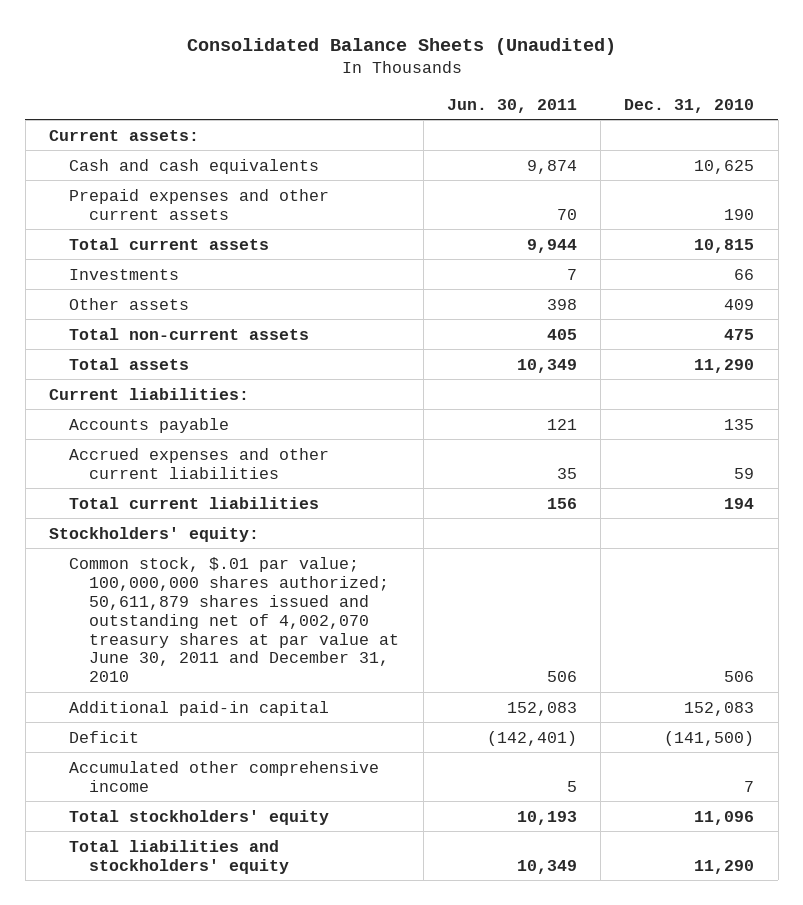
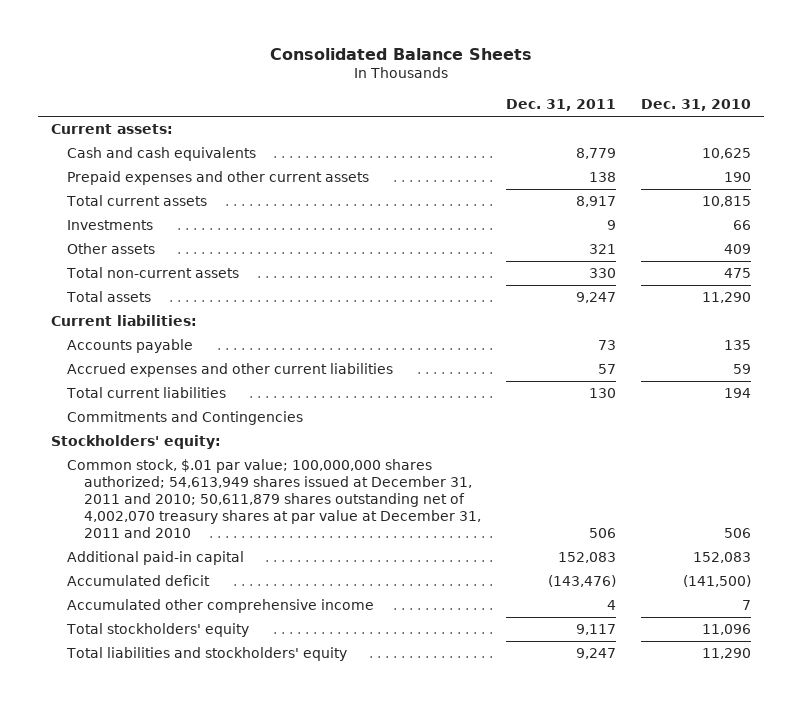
- Consolidated Balance Sheets (Unaudited)
+ Consolidated Balance Sheets
- | Jun. 30, 2011 | Dec. 31, 2010
+ | Dec. 31, 2011 | Dec. 31, 2010
+ Commitments and Contingencies
- Common stock, $.01 par value; 100,000,000 shares authorized; 50,611,879 shares issued and outstanding net of 4,002,070 treasury shares at par value at June 30, 2011 and December 31, 2010 | 506 | 506
+ Common stock, $.01 par value; 100,000,000 shares authorized; 54,613,949 shares issued at December 31, 2011 and 2010; 50,611,879 shares outstanding net of 4,002,070 treasury shares at par value at December 31, 2011 and 2010 | 506 | 506
- Deficit | (142,401) | (141,500)
+ Accumulated deficit | (143,476) | (141,500)

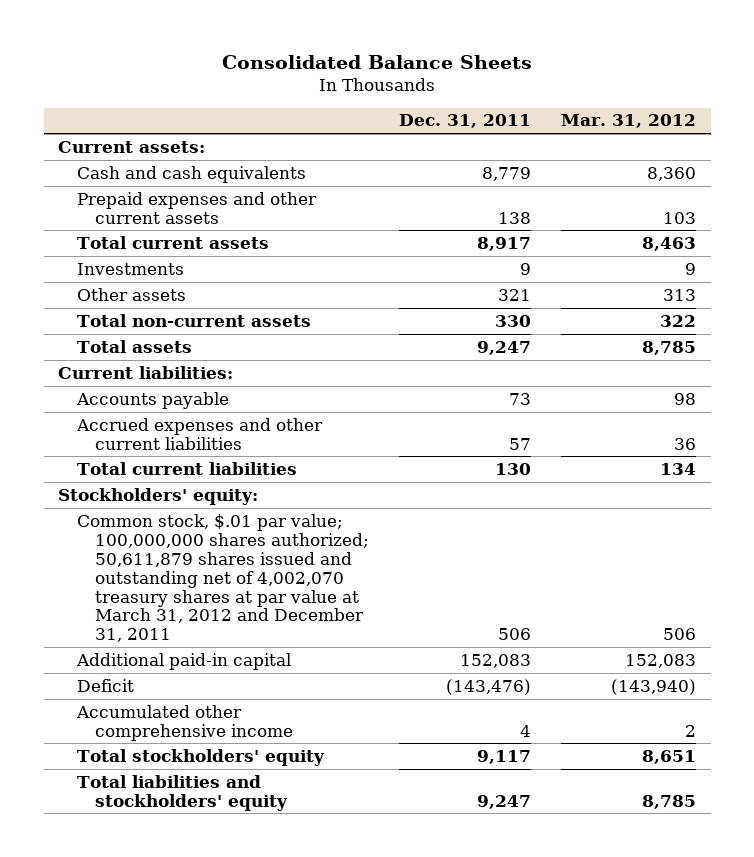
- | Dec. 31, 2011 | Dec. 31, 2010
+ | Dec. 31, 2011 | Mar. 31, 2012
- Commitments and Contingencies
- Common stock, $.01 par value; 100,000,000 shares authorized; 54,613,949 shares issued at December 31, 2011 and 2010; 50,611,879 shares outstanding net of 4,002,070 treasury shares at par value at December 31, 2011 and 2010 | 506 | 506
+ Common stock, $.01 par value; 100,000,000 shares authorized; 50,611,879 shares issued and outstanding net of 4,002,070 treasury shares at par value at March 31, 2012 and December 31, 2011 | 506 | 506
- Accumulated deficit | (143,476) | (141,500)
+ Deficit | (143,476) | (143,940)

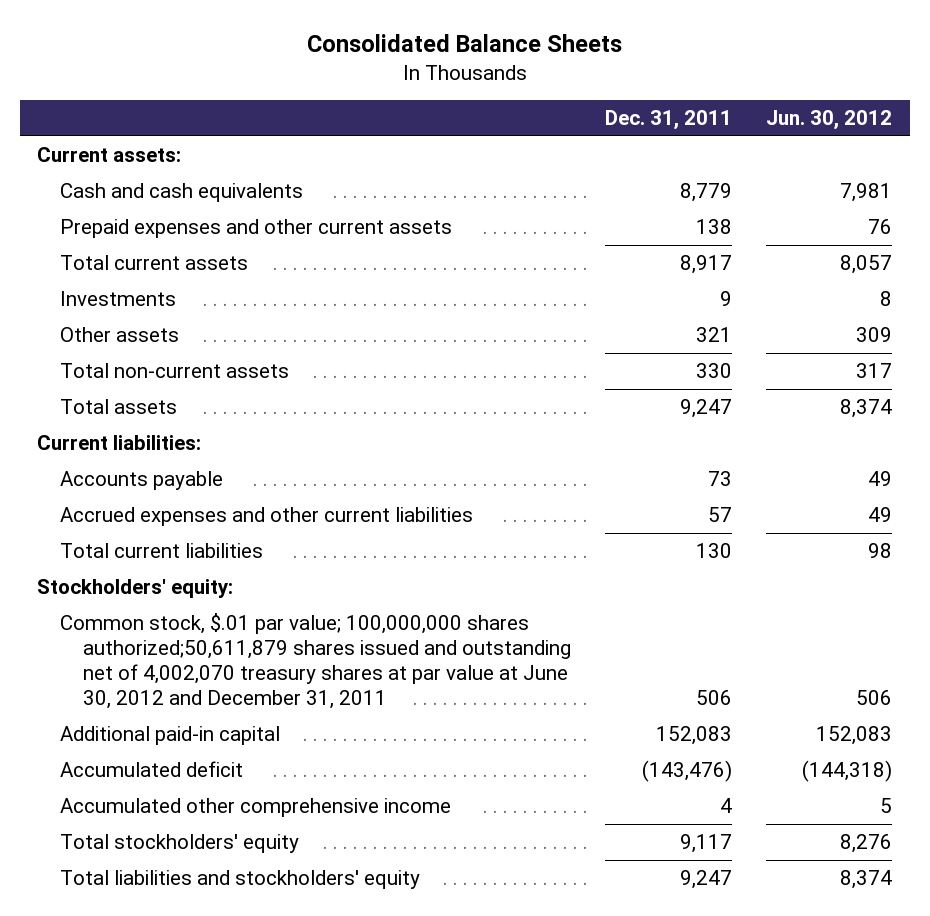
- | Dec. 31, 2011 | Mar. 31, 2012
+ | Dec. 31, 2011 | Jun. 30, 2012
- Common stock, $.01 par value; 100,000,000 shares authorized; 50,611,879 shares issued and outstanding net of 4,002,070 treasury shares at par value at March 31, 2012 and December 31, 2011 | 506 | 506
+ Common stock, $.01 par value; 100,000,000 shares authorized;50,611,879 shares issued and outstanding net of 4,002,070 treasury shares at par value at June 30, 2012 and December 31, 2011 | 506 | 506
- Deficit | (143,476) | (143,940)
+ Accumulated deficit | (143,476) | (144,318)

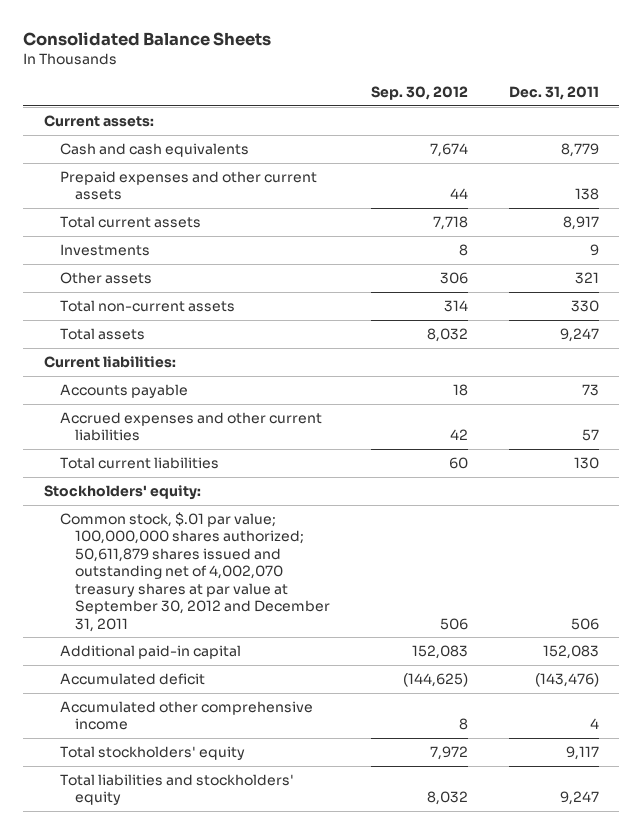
- | Dec. 31, 2011 | Jun. 30, 2012
+ | Sep. 30, 2012 | Dec. 31, 2011
- Common stock, $.01 par value; 100,000,000 shares authorized;50,611,879 shares issued and outstanding net of 4,002,070 treasury shares at par value at June 30, 2012 and December 31, 2011 | 506 | 506
+ Common stock, $.01 par value; 100,000,000 shares authorized; 50,611,879 shares issued and outstanding net of 4,002,070 treasury shares at par value at September 30, 2012 and December 31, 2011 | 506 | 506

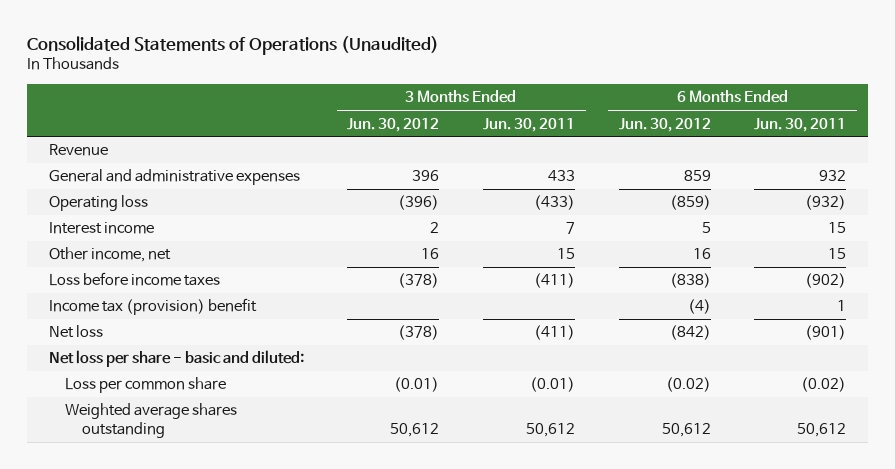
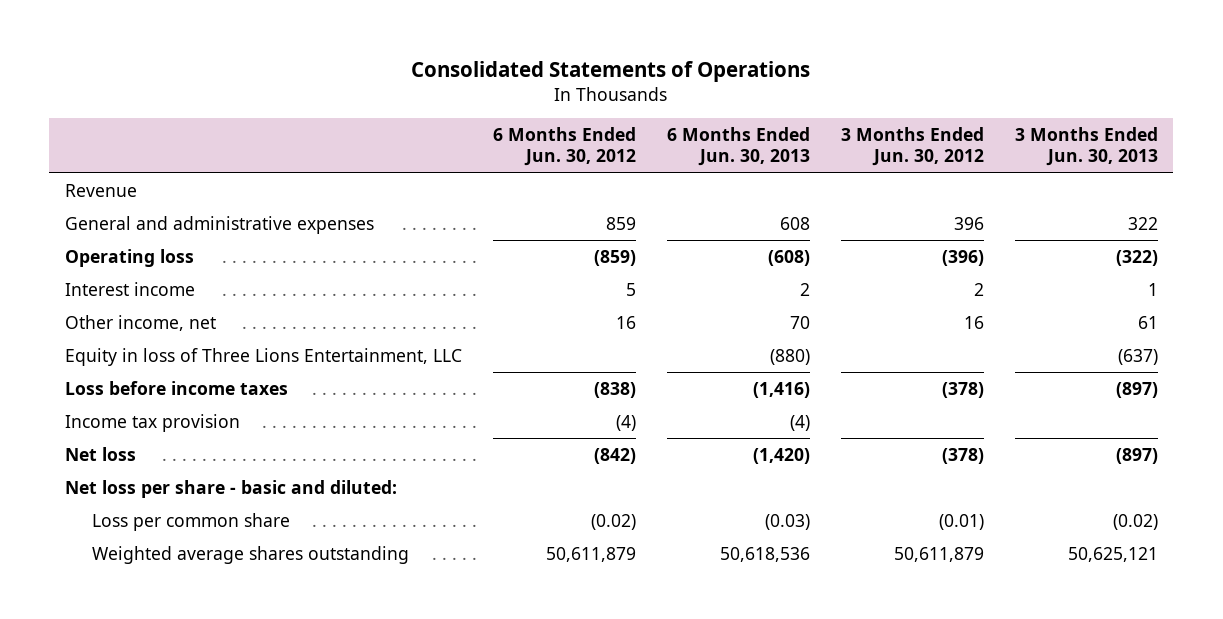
- Consolidated Statements of Operations (Unaudited)
+ Consolidated Statements of Operations
- | 3 Months Ended Jun. 30, 2012 | 3 Months Ended Jun. 30, 2011 | 6 Months Ended Jun. 30, 2012 | 6 Months Ended Jun. 30, 2011
+ | 6 Months Ended Jun. 30, 2012 | 6 Months Ended Jun. 30, 2013 | 3 Months Ended Jun. 30, 2012 | 3 Months Ended Jun. 30, 2013
+ Equity in loss of Three Lions Entertainment, LLC | | (880) | | (637)
- Income tax (provision) benefit | | | (4) | 1
+ Income tax provision | (4) | (4) | |
- Weighted average shares outstanding | 50,612 | 50,612 | 50,612 | 50,612
+ Weighted average shares outstanding | 50,611,879 | 50,618,536 | 50,611,879 | 50,625,121

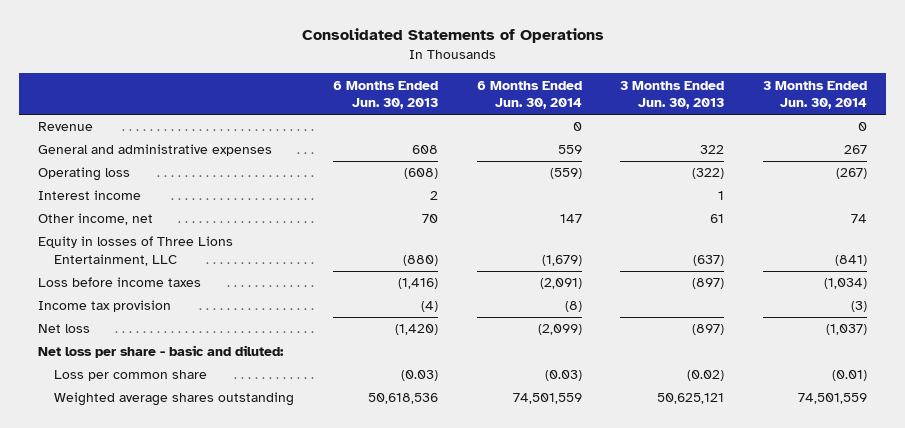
- | 6 Months Ended Jun. 30, 2012 | 6 Months Ended Jun. 30, 2013 | 3 Months Ended Jun. 30, 2012 | 3 Months Ended Jun. 30, 2013
+ | 6 Months Ended Jun. 30, 2013 | 6 Months Ended Jun. 30, 2014 | 3 Months Ended Jun. 30, 2013 | 3 Months Ended Jun. 30, 2014
- Equity in loss of Three Lions Entertainment, LLC | | (880) | | (637)
+ Equity in losses of Three Lions Entertainment, LLC | (880) | (1,679) | (637) | (841)

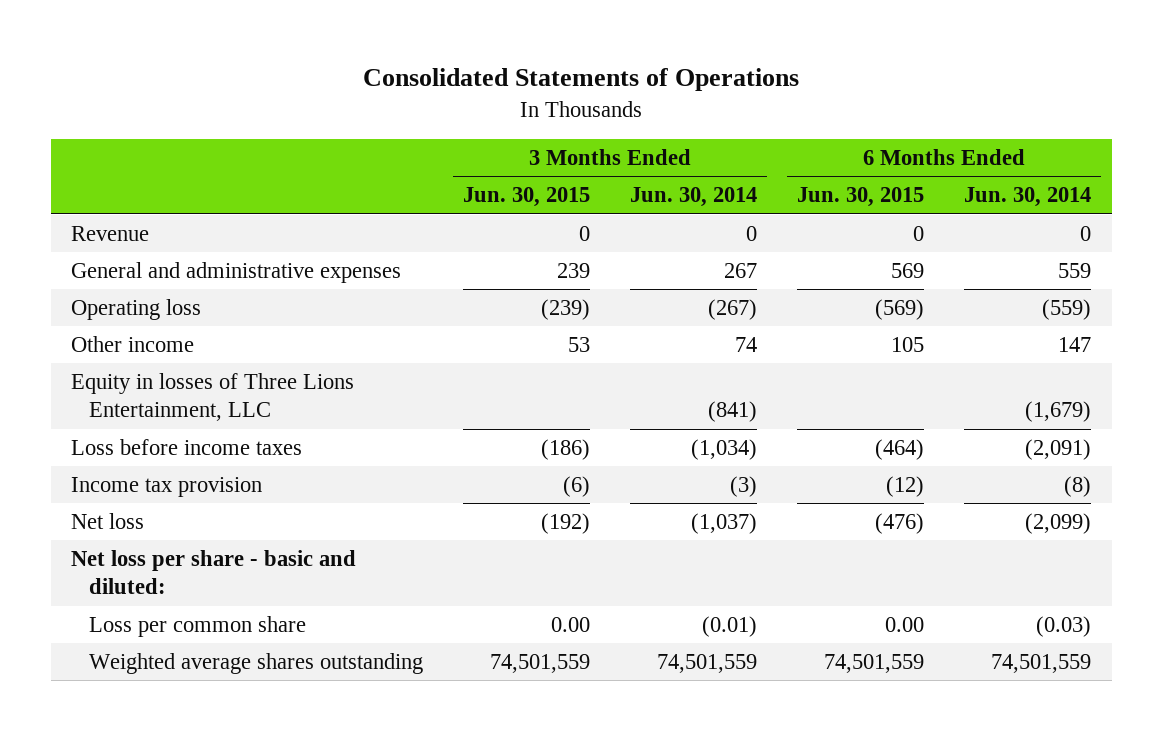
- | 6 Months Ended Jun. 30, 2013 | 6 Months Ended Jun. 30, 2014 | 3 Months Ended Jun. 30, 2013 | 3 Months Ended Jun. 30, 2014
+ | 3 Months Ended Jun. 30, 2015 | 3 Months Ended Jun. 30, 2014 | 6 Months Ended Jun. 30, 2015 | 6 Months Ended Jun. 30, 2014
- Interest income | 2 | | 1 |
- Other income, net | 70 | 147 | 61 | 74
+ Other income | 53 | 74 | 105 | 147

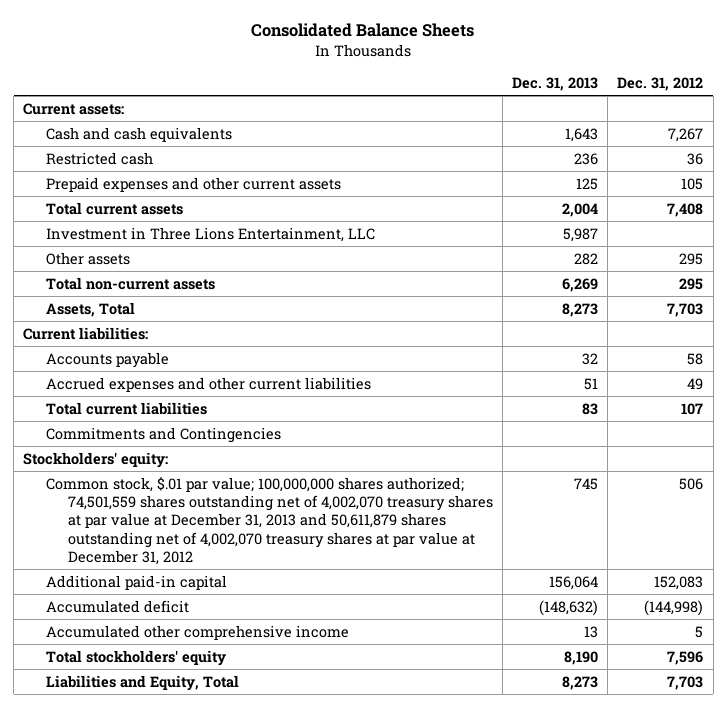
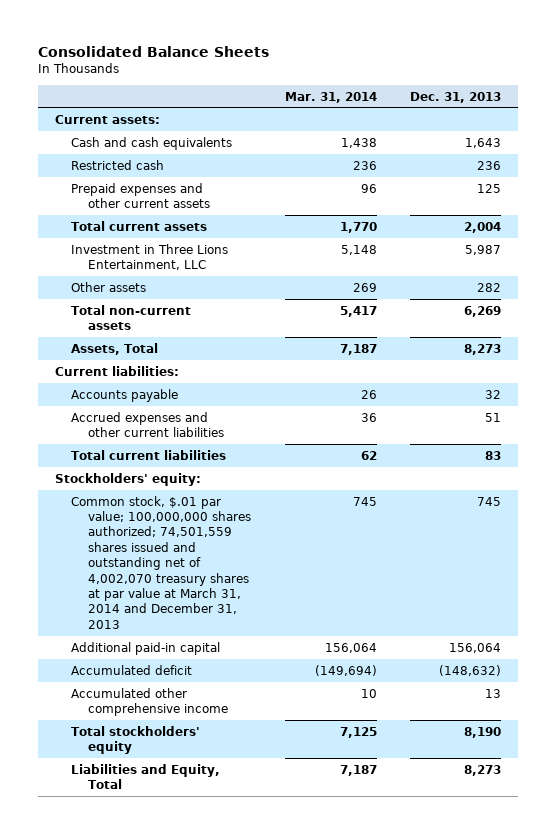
- | Dec. 31, 2013 | Dec. 31, 2012
+ | Mar. 31, 2014 | Dec. 31, 2013
- Commitments and Contingencies
- Common stock, $.01 par value; 100,000,000 shares authorized; 74,501,559 shares outstanding net of 4,002,070 treasury shares at par value at December 31, 2013 and 50,611,879 shares outstanding net of 4,002,070 treasury shares at par value at December 31, 2012 | 745 | 506
+ Common stock, $.01 par value; 100,000,000 shares authorized; 74,501,559 shares issued and outstanding net of 4,002,070 treasury shares at par value at March 31, 2014 and December 31, 2013 | 745 | 745

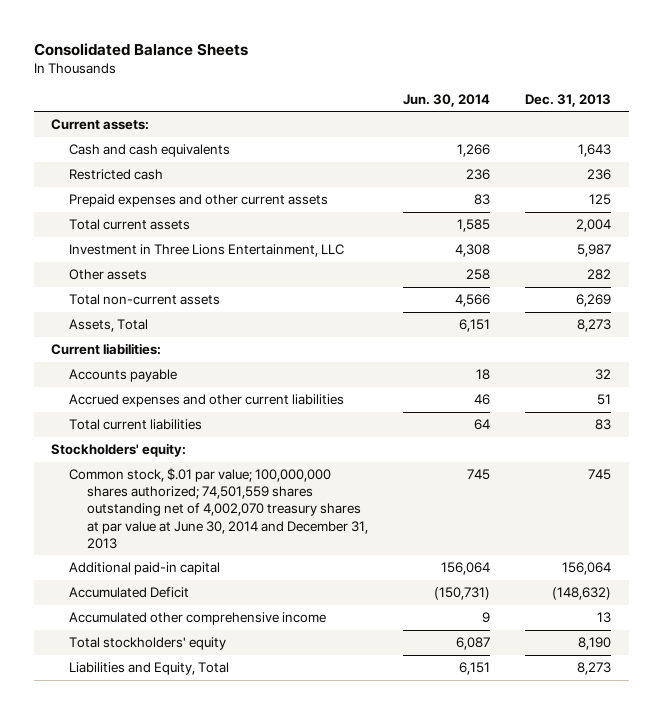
- | Mar. 31, 2014 | Dec. 31, 2013
+ | Jun. 30, 2014 | Dec. 31, 2013
- Common stock, $.01 par value; 100,000,000 shares authorized; 74,501,559 shares issued and outstanding net of 4,002,070 treasury shares at par value at March 31, 2014 and December 31, 2013 | 745 | 745
+ Common stock, $.01 par value; 100,000,000 shares authorized; 74,501,559 shares outstanding net of 4,002,070 treasury shares at par value at June 30, 2014 and December 31, 2013 | 745 | 745
- Accumulated deficit | (149,694) | (148,632)
+ Accumulated Deficit | (150,731) | (148,632)

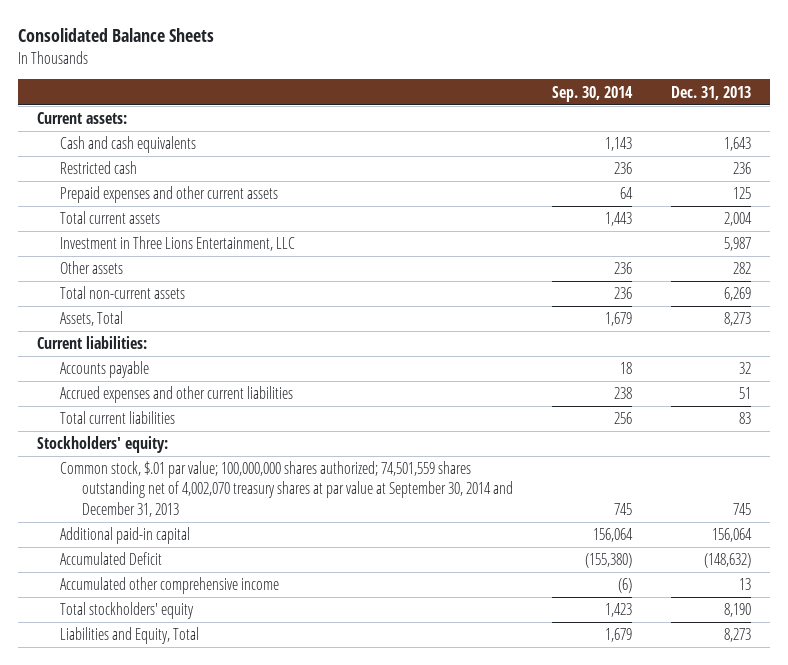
- | Jun. 30, 2014 | Dec. 31, 2013
+ | Sep. 30, 2014 | Dec. 31, 2013
- Common stock, $.01 par value; 100,000,000 shares authorized; 74,501,559 shares outstanding net of 4,002,070 treasury shares at par value at June 30, 2014 and December 31, 2013 | 745 | 745
+ Common stock, $.01 par value; 100,000,000 shares authorized; 74,501,559 shares outstanding net of 4,002,070 treasury shares at par value at September 30, 2014 and December 31, 2013 | 745 | 745

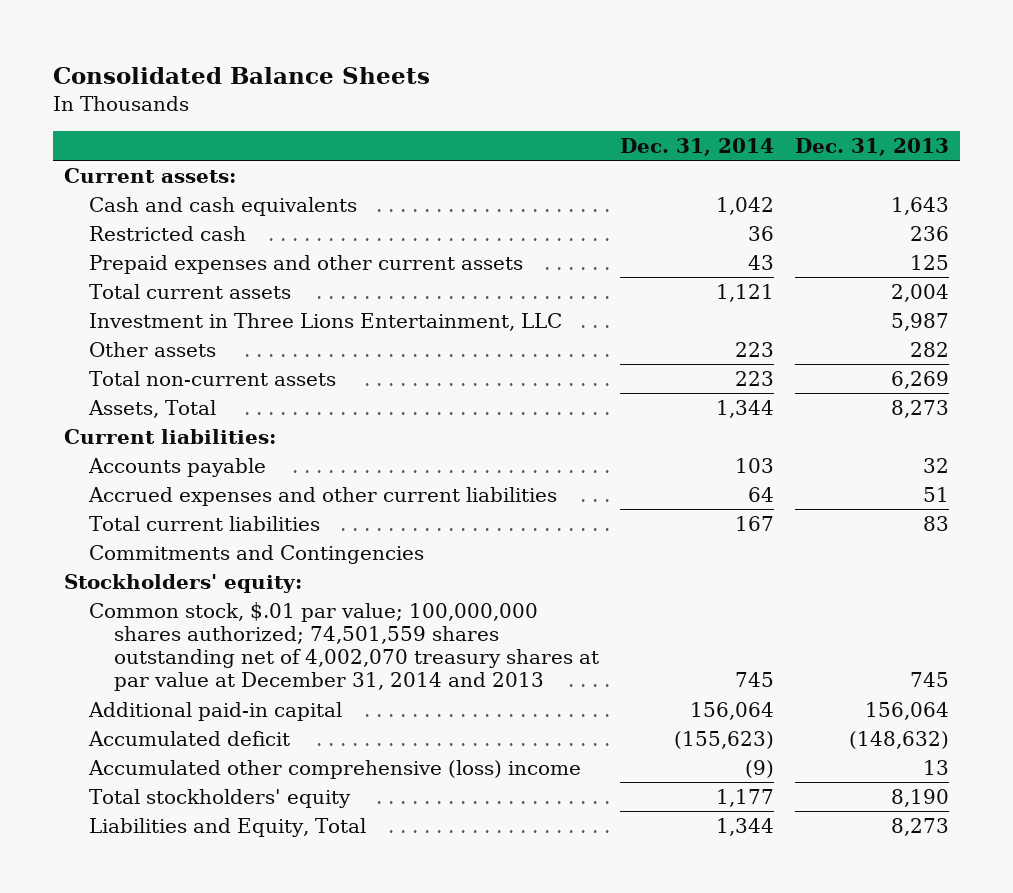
- | Sep. 30, 2014 | Dec. 31, 2013
+ | Dec. 31, 2014 | Dec. 31, 2013
+ Commitments and Contingencies
- Common stock, $.01 par value; 100,000,000 shares authorized; 74,501,559 shares outstanding net of 4,002,070 treasury shares at par value at September 30, 2014 and December 31, 2013 | 745 | 745
+ Common stock, $.01 par value; 100,000,000 shares authorized; 74,501,559 shares outstanding net of 4,002,070 treasury shares at par value at December 31, 2014 and 2013 | 745 | 745
- Accumulated Deficit | (155,380) | (148,632)
- Accumulated other comprehensive income | (6) | 13
+ Accumulated deficit | (155,623) | (148,632)
+ Accumulated other comprehensive (loss) income | (9) | 13

